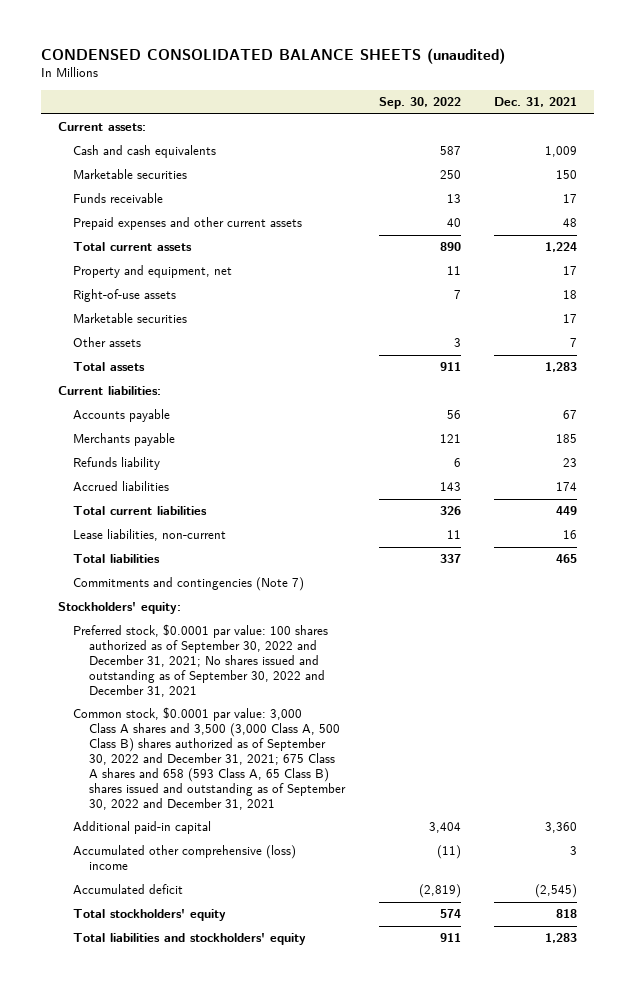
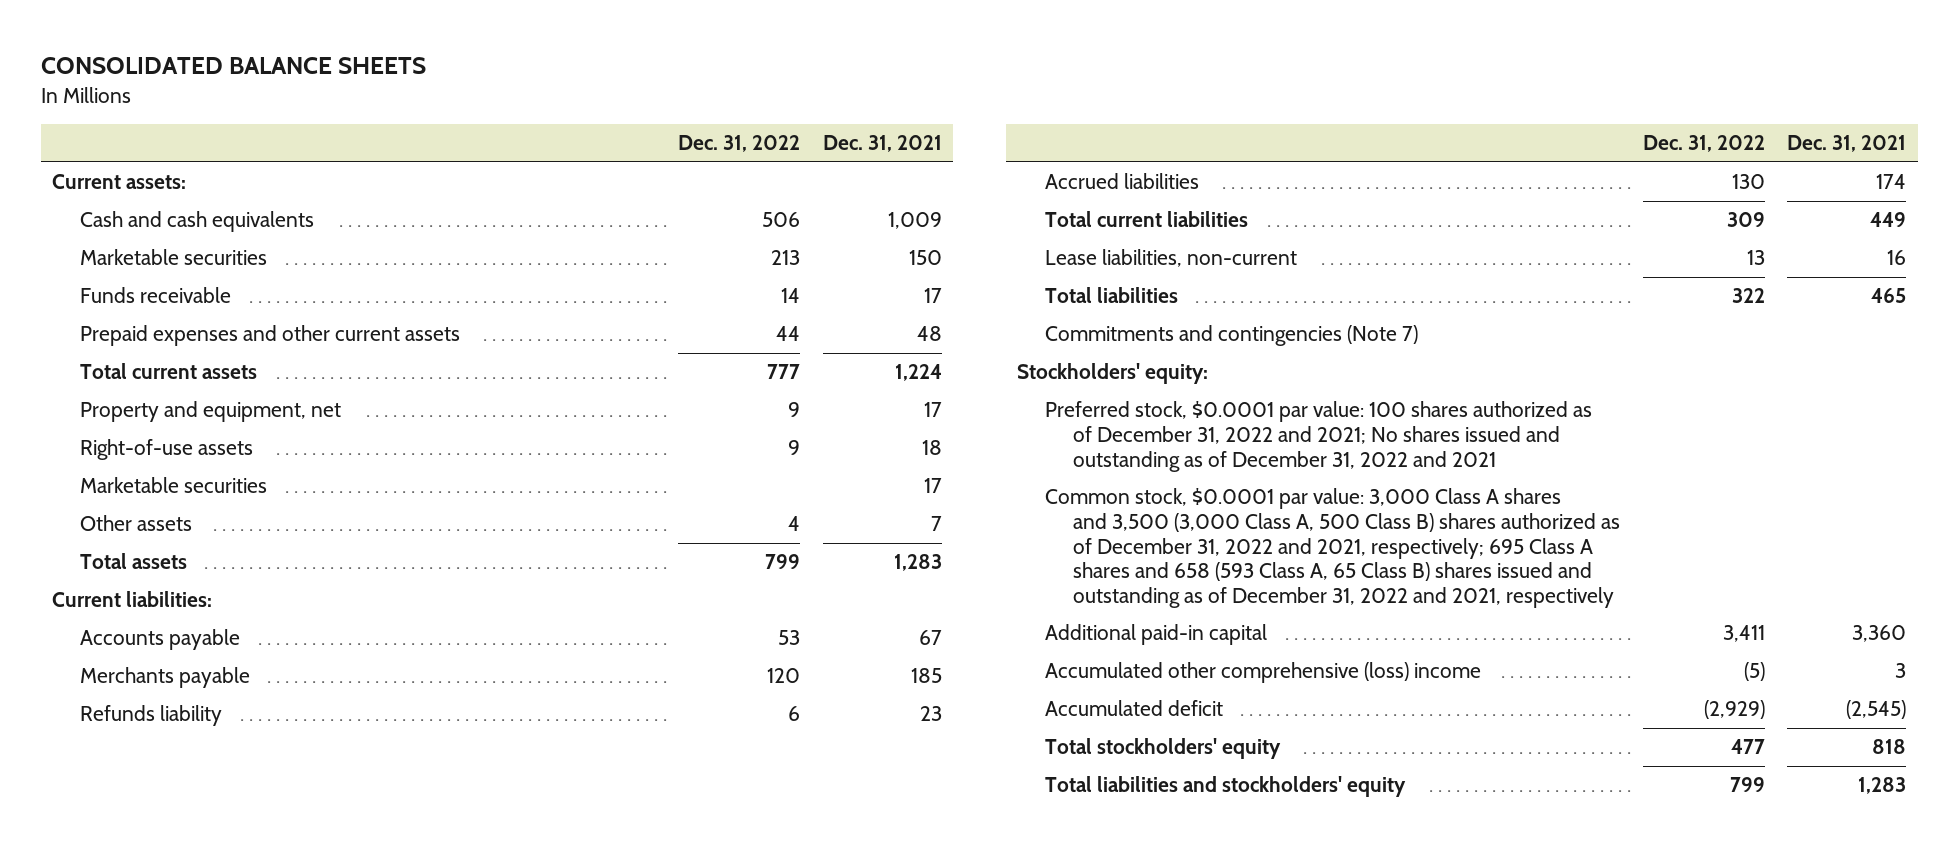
- CONDENSED CONSOLIDATED BALANCE SHEETS (unaudited)
+ CONSOLIDATED BALANCE SHEETS
- | Sep. 30, 2022 | Dec. 31, 2021
+ | Dec. 31, 2022 | Dec. 31, 2021
- Preferred stock, $0.0001 par value: 100 shares authorized as of September 30, 2022 and December 31, 2021; No shares issued and outstanding as of September 30, 2022 and December 31, 2021
- Common stock, $0.0001 par value: 3,000 Class A shares and 3,500 (3,000 Class A, 500 Class B) shares authorized as of September 30, 2022 and December 31, 2021; 675 Class A shares and 658 (593 Class A, 65 Class B) shares issued and outstanding as of September 30, 2022 and December 31, 2021
+ Preferred stock, $0.0001 par value: 100 shares authorized as of December 31, 2022 and 2021; No shares issued and outstanding as of December 31, 2022 and 2021
+ Common stock, $0.0001 par value: 3,000 Class A shares and 3,500 (3,000 Class A, 500 Class B) shares authorized as of December 31, 2022 and 2021, respectively; 695 Class A shares and 658 (593 Class A, 65 Class B) shares issued and outstanding as of December 31, 2022 and 2021, respectively

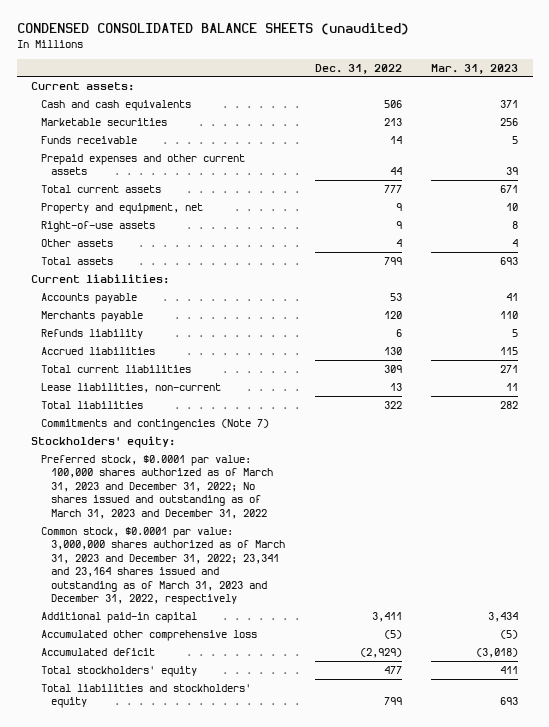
- CONSOLIDATED BALANCE SHEETS
+ CONDENSED CONSOLIDATED BALANCE SHEETS (unaudited)
- | Dec. 31, 2022 | Dec. 31, 2021
+ | Dec. 31, 2022 | Mar. 31, 2023
- Marketable securities | | 17
- Preferred stock, $0.0001 par value: 100 shares authorized as of December 31, 2022 and 2021; No shares issued and outstanding as of December 31, 2022 and 2021
- Common stock, $0.0001 par value: 3,000 Class A shares and 3,500 (3,000 Class A, 500 Class B) shares authorized as of December 31, 2022 and 2021, respectively; 695 Class A shares and 658 (593 Class A, 65 Class B) shares issued and outstanding as of December 31, 2022 and 2021, respectively
+ Preferred stock, $0.0001 par value: 100,000 shares authorized as of March 31, 2023 and December 31, 2022; No shares issued and outstanding as of March 31, 2023 and December 31, 2022
+ Common stock, $0.0001 par value: 3,000,000 shares authorized as of March 31, 2023 and December 31, 2022; 23,341 and 23,164 shares issued and outstanding as of March 31, 2023 and December 31, 2022, respectively
- Accumulated other comprehensive (loss) income | (5) | 3
+ Accumulated other comprehensive loss | (5) | (5)

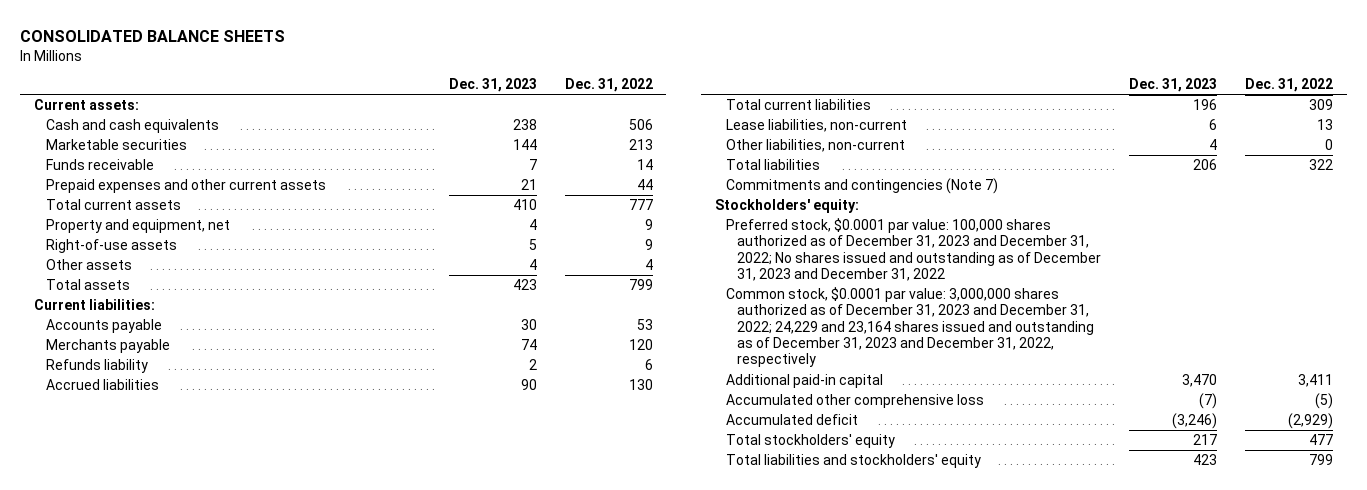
- CONDENSED CONSOLIDATED BALANCE SHEETS (unaudited)
+ CONSOLIDATED BALANCE SHEETS
- | Dec. 31, 2022 | Mar. 31, 2023
+ | Dec. 31, 2023 | Dec. 31, 2022
+ Other liabilities, non-current | 4 | 0
- Preferred stock, $0.0001 par value: 100,000 shares authorized as of March 31, 2023 and December 31, 2022; No shares issued and outstanding as of March 31, 2023 and December 31, 2022
- Common stock, $0.0001 par value: 3,000,000 shares authorized as of March 31, 2023 and December 31, 2022; 23,341 and 23,164 shares issued and outstanding as of March 31, 2023 and December 31, 2022, respectively
+ Preferred stock, $0.0001 par value: 100,000 shares authorized as of December 31, 2023 and December 31, 2022; No shares issued and outstanding as of December 31, 2023 and December 31, 2022
+ Common stock, $0.0001 par value: 3,000,000 shares authorized as of December 31, 2023 and December 31, 2022; 24,229 and 23,164 shares issued and outstanding as of December 31, 2023 and December 31, 2022, respectively

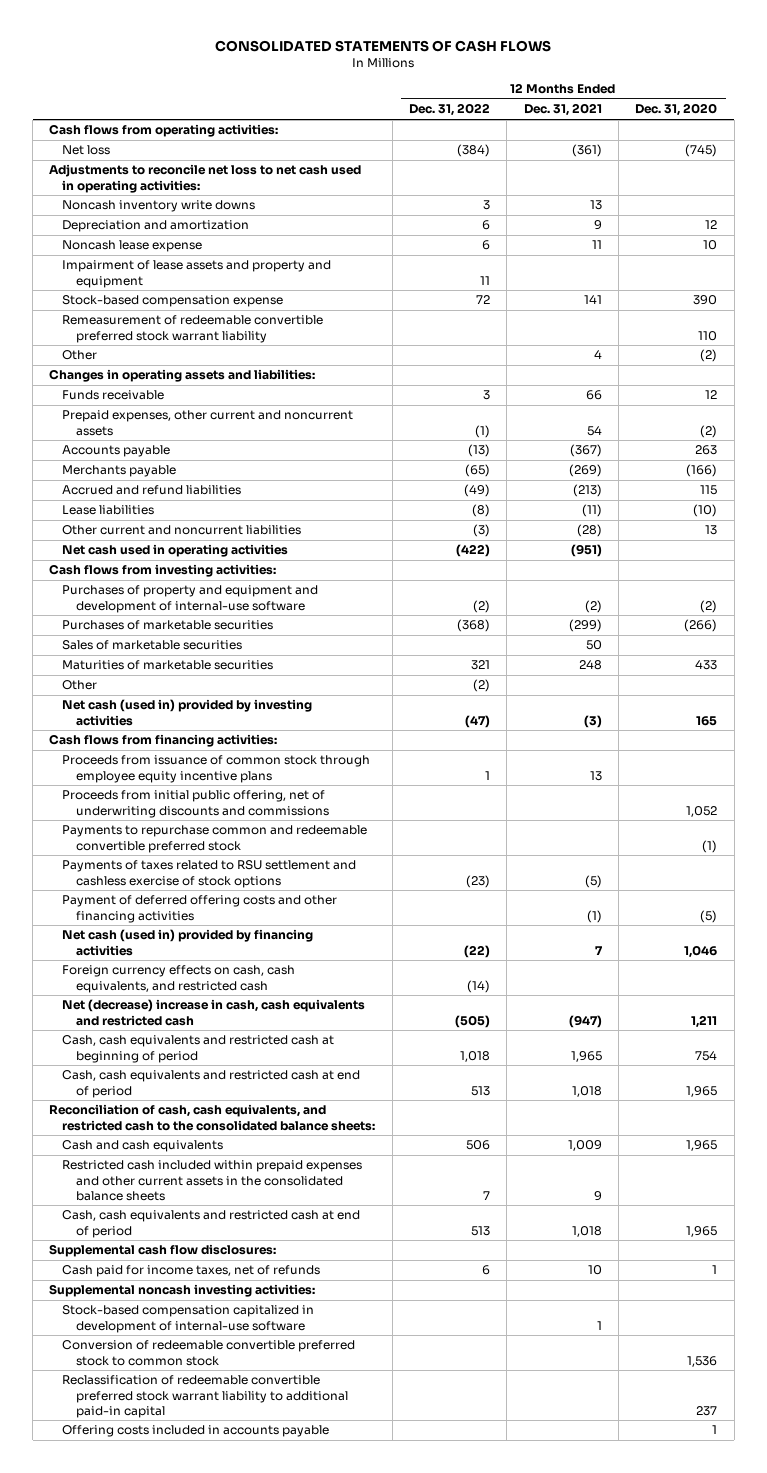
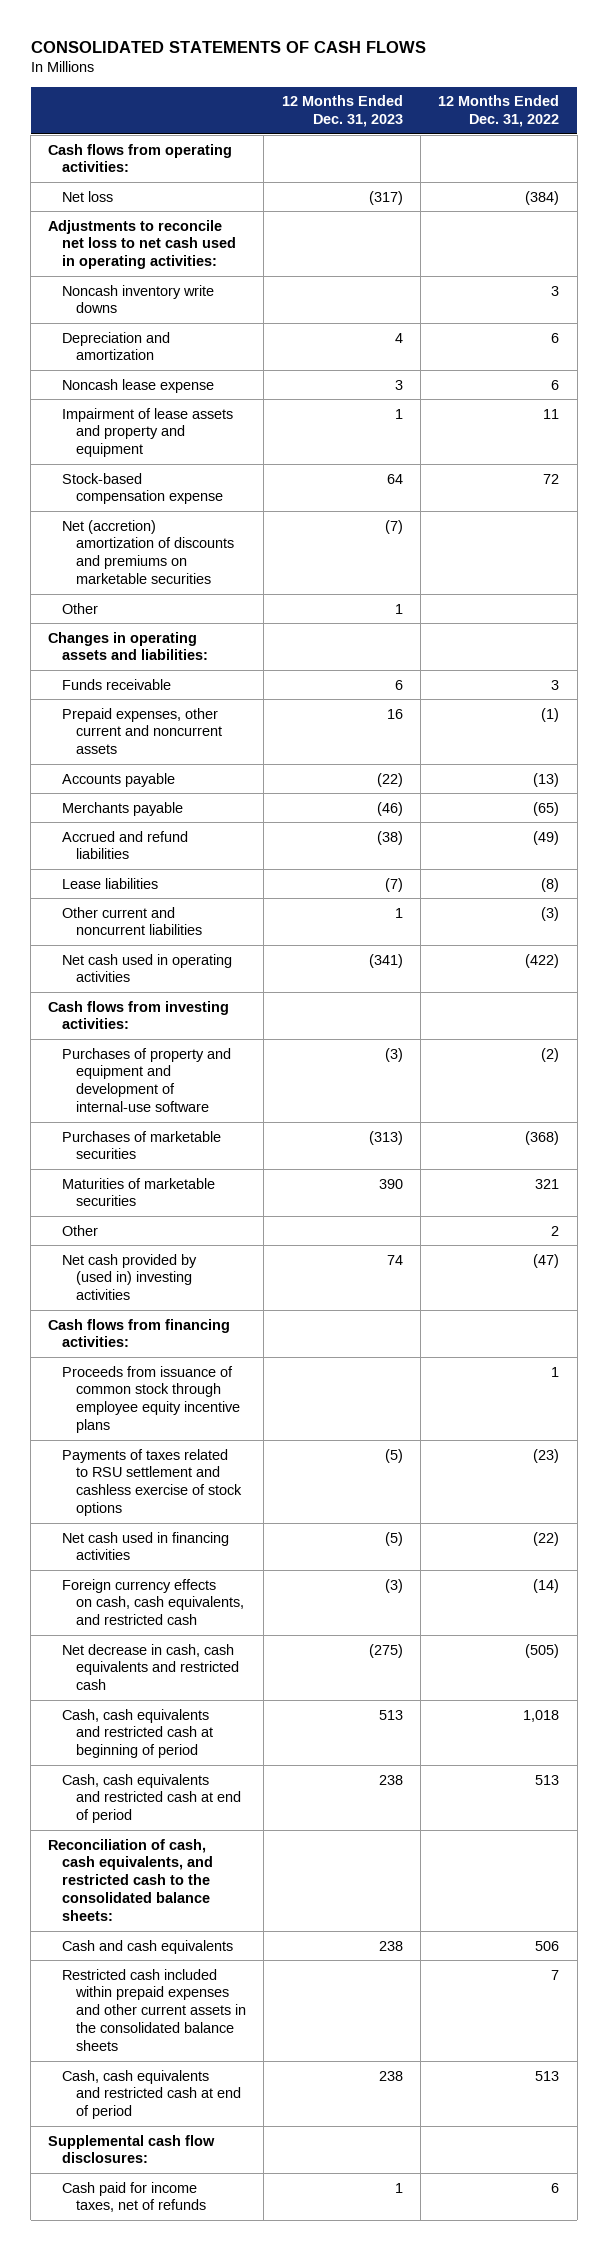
- | 12 Months Ended Dec. 31, 2022 | 12 Months Ended Dec. 31, 2021 | 12 Months Ended Dec. 31, 2020
+ | 12 Months Ended Dec. 31, 2023 | 12 Months Ended Dec. 31, 2022
- Remeasurement of redeemable convertible preferred stock warrant liability | | | 110
+ Net (accretion) amortization of discounts and premiums on marketable securities | (7) |
- Sales of marketable securities | | 50 |
- Other | (2) | |
- Net cash (used in) provided by investing activities | (47) | (3) | 165
+ Other | | 2
+ Net cash provided by (used in) investing activities | 74 | (47)
- Proceeds from initial public offering, net of underwriting discounts and commissions | | | 1,052
- Payments to repurchase common and redeemable convertible preferred stock | | | (1)
- Payment of deferred offering costs and other financing activities | | (1) | (5)
- Net cash (used in) provided by financing activities | (22) | 7 | 1,046
+ Net cash used in financing activities | (5) | (22)
- Net (decrease) increase in cash, cash equivalents and restricted cash | (505) | (947) | 1,211
+ Net decrease in cash, cash equivalents and restricted cash | (275) | (505)
- Supplemental noncash investing activities:
- Stock-based compensation capitalized in development of internal-use software | | 1 |
- Conversion of redeemable convertible preferred stock to common stock | | | 1,536
- Reclassification of redeemable convertible preferred stock warrant liability to additional paid-in capital | | | 237
- Offering costs included in accounts payable | | | 1

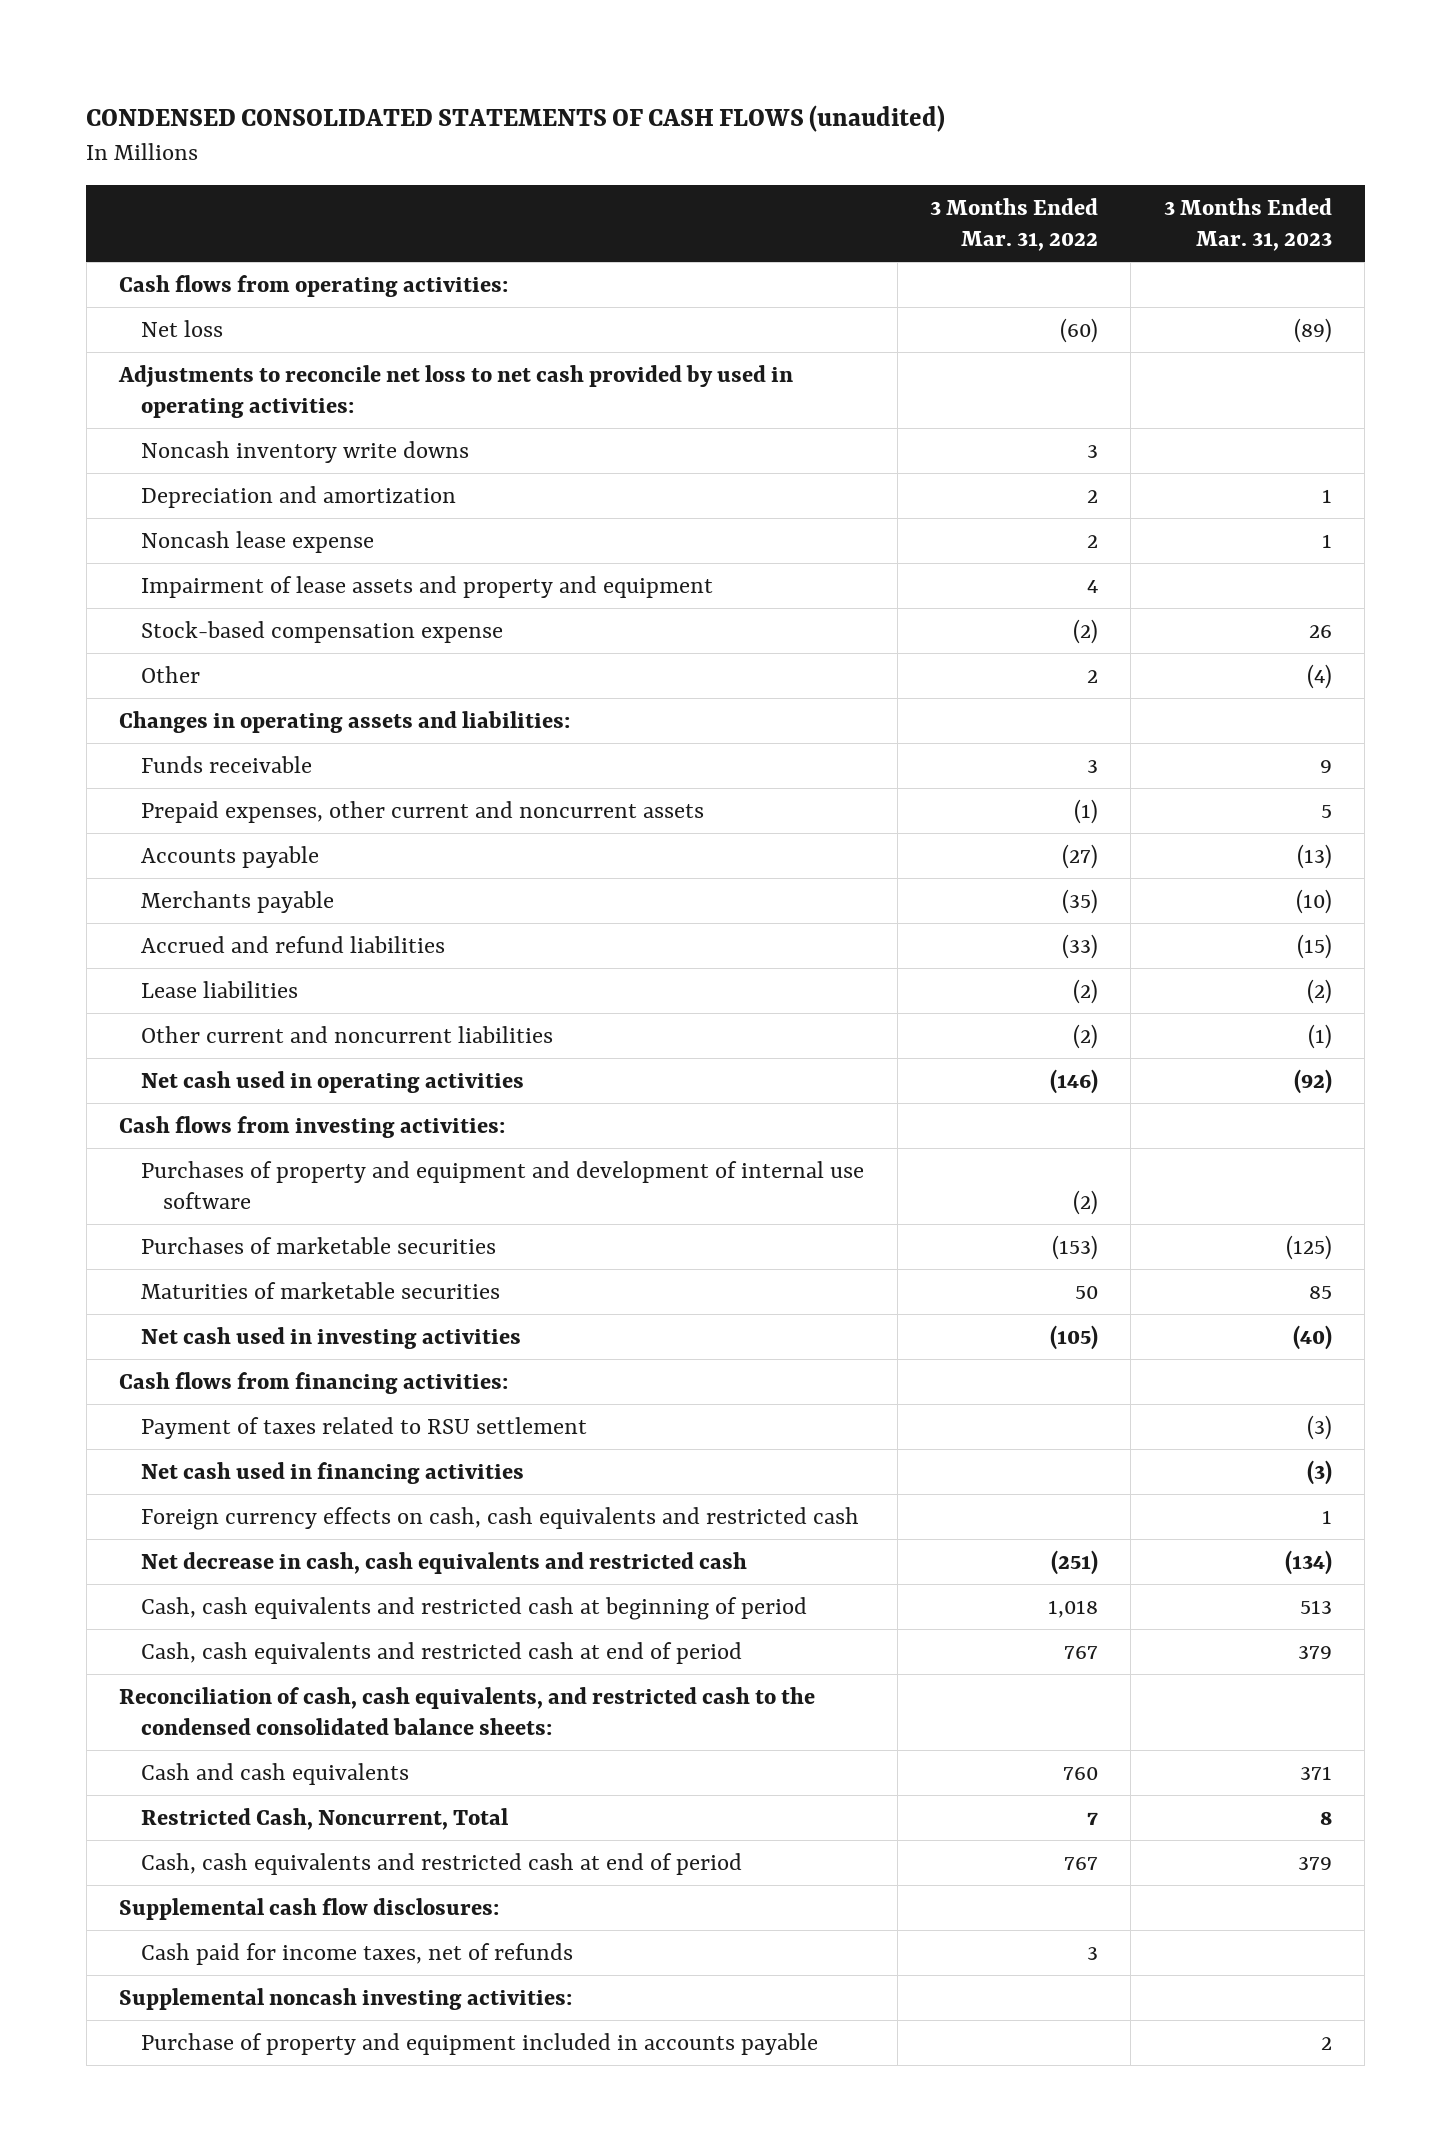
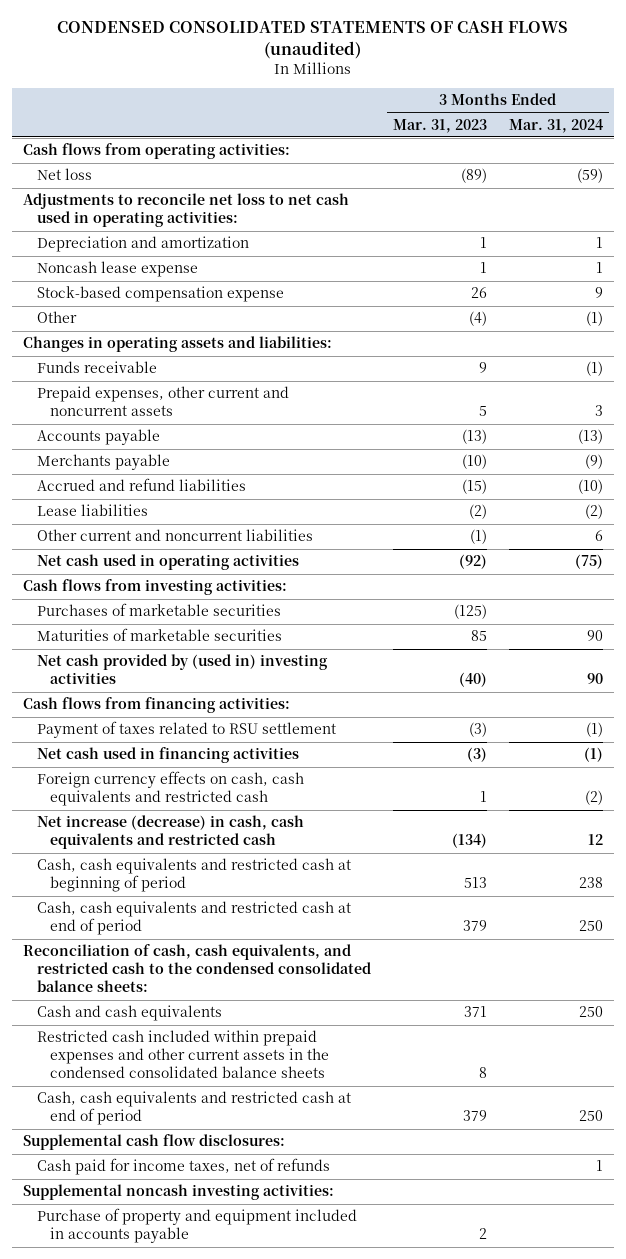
- | 3 Months Ended Mar. 31, 2022 | 3 Months Ended Mar. 31, 2023
+ | 3 Months Ended Mar. 31, 2023 | 3 Months Ended Mar. 31, 2024
- Adjustments to reconcile net loss to net cash provided by used in operating activities:
- Noncash inventory write downs | 3 |
+ Adjustments to reconcile net loss to net cash used in operating activities:
- Impairment of lease assets and property and equipment | 4 |
- Purchases of property and equipment and development of internal use software | (2) |
- Net cash used in investing activities | (105) | (40)
+ Net cash provided by (used in) investing activities | (40) | 90
- Net decrease in cash, cash equivalents and restricted cash | (251) | (134)
+ Net increase (decrease) in cash, cash equivalents and restricted cash | (134) | 12
- Restricted Cash, Noncurrent, Total | 7 | 8
+ Restricted cash included within prepaid expenses and other current assets in the condensed consolidated balance sheets | 8 |

